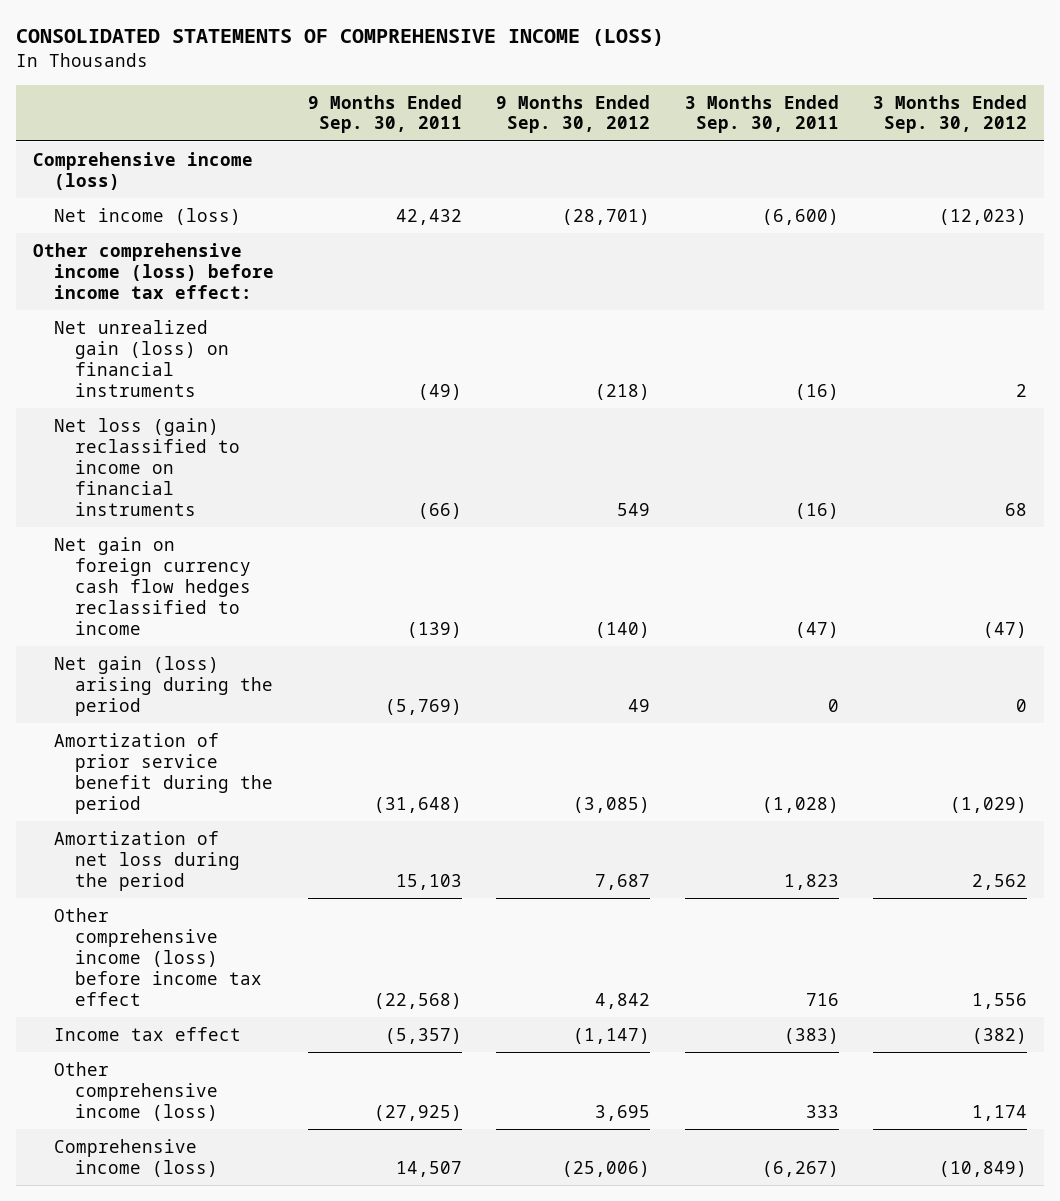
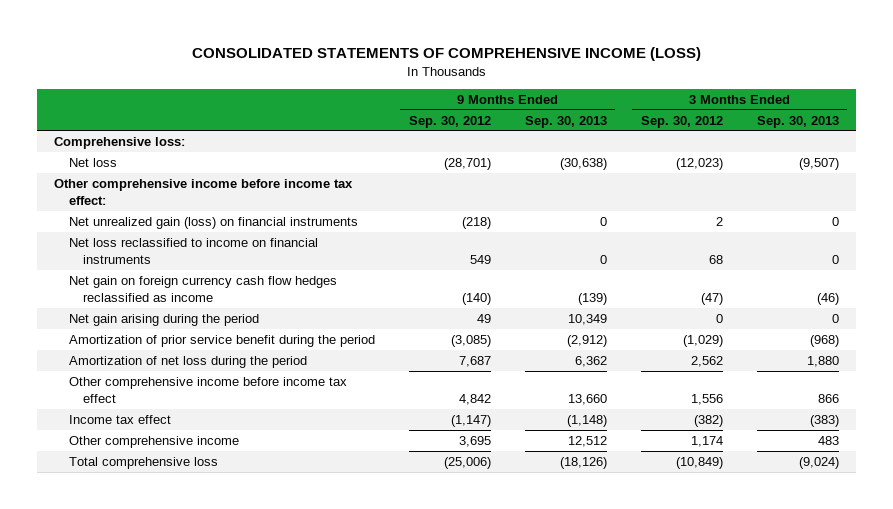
- | 9 Months Ended Sep. 30, 2011 | 9 Months Ended Sep. 30, 2012 | 3 Months Ended Sep. 30, 2011 | 3 Months Ended Sep. 30, 2012
+ | 9 Months Ended Sep. 30, 2012 | 9 Months Ended Sep. 30, 2013 | 3 Months Ended Sep. 30, 2012 | 3 Months Ended Sep. 30, 2013
- Comprehensive income (loss)
- Net income (loss) | 42,432 | (28,701) | (6,600) | (12,023)
- Other comprehensive income (loss) before income tax effect:
+ Comprehensive loss:
+ Net loss | (28,701) | (30,638) | (12,023) | (9,507)
+ Other comprehensive income before income tax effect:
- Net loss (gain) reclassified to income on financial instruments | (66) | 549 | (16) | 68
- Net gain on foreign currency cash flow hedges reclassified to income | (139) | (140) | (47) | (47)
- Net gain (loss) arising during the period | (5,769) | 49 | 0 | 0
+ Net loss reclassified to income on financial instruments | 549 | 0 | 68 | 0
+ Net gain on foreign currency cash flow hedges reclassified as income | (140) | (139) | (47) | (46)
+ Net gain arising during the period | 49 | 10,349 | 0 | 0
- Other comprehensive income (loss) before income tax effect | (22,568) | 4,842 | 716 | 1,556
+ Other comprehensive income before income tax effect | 4,842 | 13,660 | 1,556 | 866
- Other comprehensive income (loss) | (27,925) | 3,695 | 333 | 1,174
- Comprehensive income (loss) | 14,507 | (25,006) | (6,267) | (10,849)
+ Other comprehensive income | 3,695 | 12,512 | 1,174 | 483
+ Total comprehensive loss | (25,006) | (18,126) | (10,849) | (9,024)

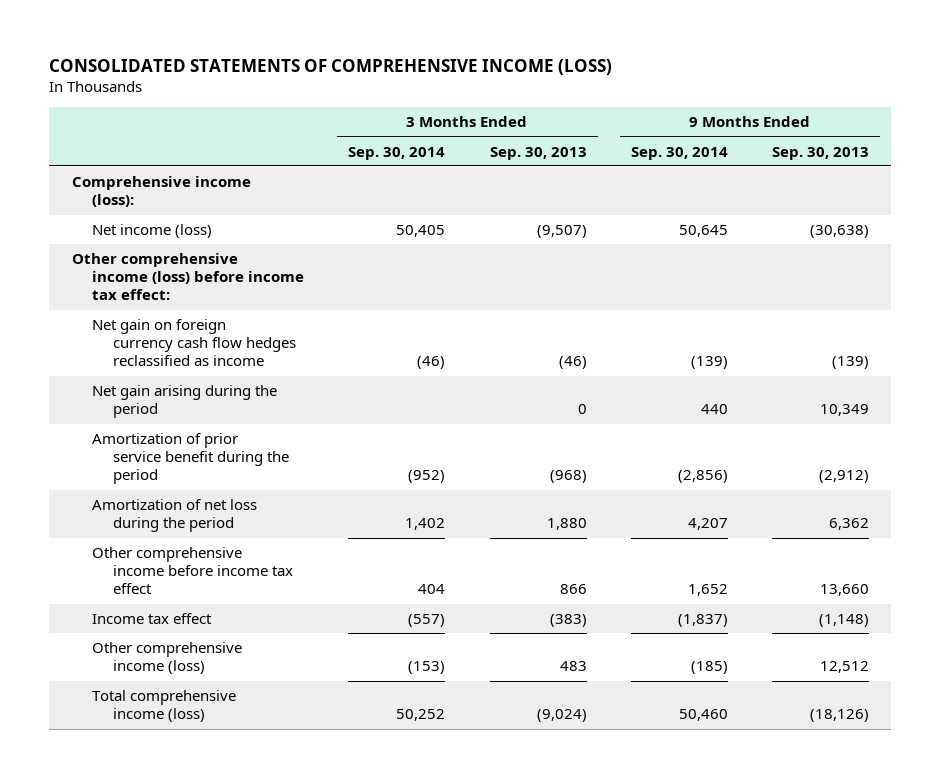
- | 9 Months Ended Sep. 30, 2012 | 9 Months Ended Sep. 30, 2013 | 3 Months Ended Sep. 30, 2012 | 3 Months Ended Sep. 30, 2013
+ | 3 Months Ended Sep. 30, 2014 | 3 Months Ended Sep. 30, 2013 | 9 Months Ended Sep. 30, 2014 | 9 Months Ended Sep. 30, 2013
- Comprehensive loss:
- Net loss | (28,701) | (30,638) | (12,023) | (9,507)
- Other comprehensive income before income tax effect:
- Net unrealized gain (loss) on financial instruments | (218) | 0 | 2 | 0
- Net loss reclassified to income on financial instruments | 549 | 0 | 68 | 0
+ Comprehensive income (loss):
+ Net income (loss) | 50,405 | (9,507) | 50,645 | (30,638)
+ Other comprehensive income (loss) before income tax effect:
- Other comprehensive income | 3,695 | 12,512 | 1,174 | 483
- Total comprehensive loss | (25,006) | (18,126) | (10,849) | (9,024)
+ Other comprehensive income (loss) | (153) | 483 | (185) | 12,512
+ Total comprehensive income (loss) | 50,252 | (9,024) | 50,460 | (18,126)

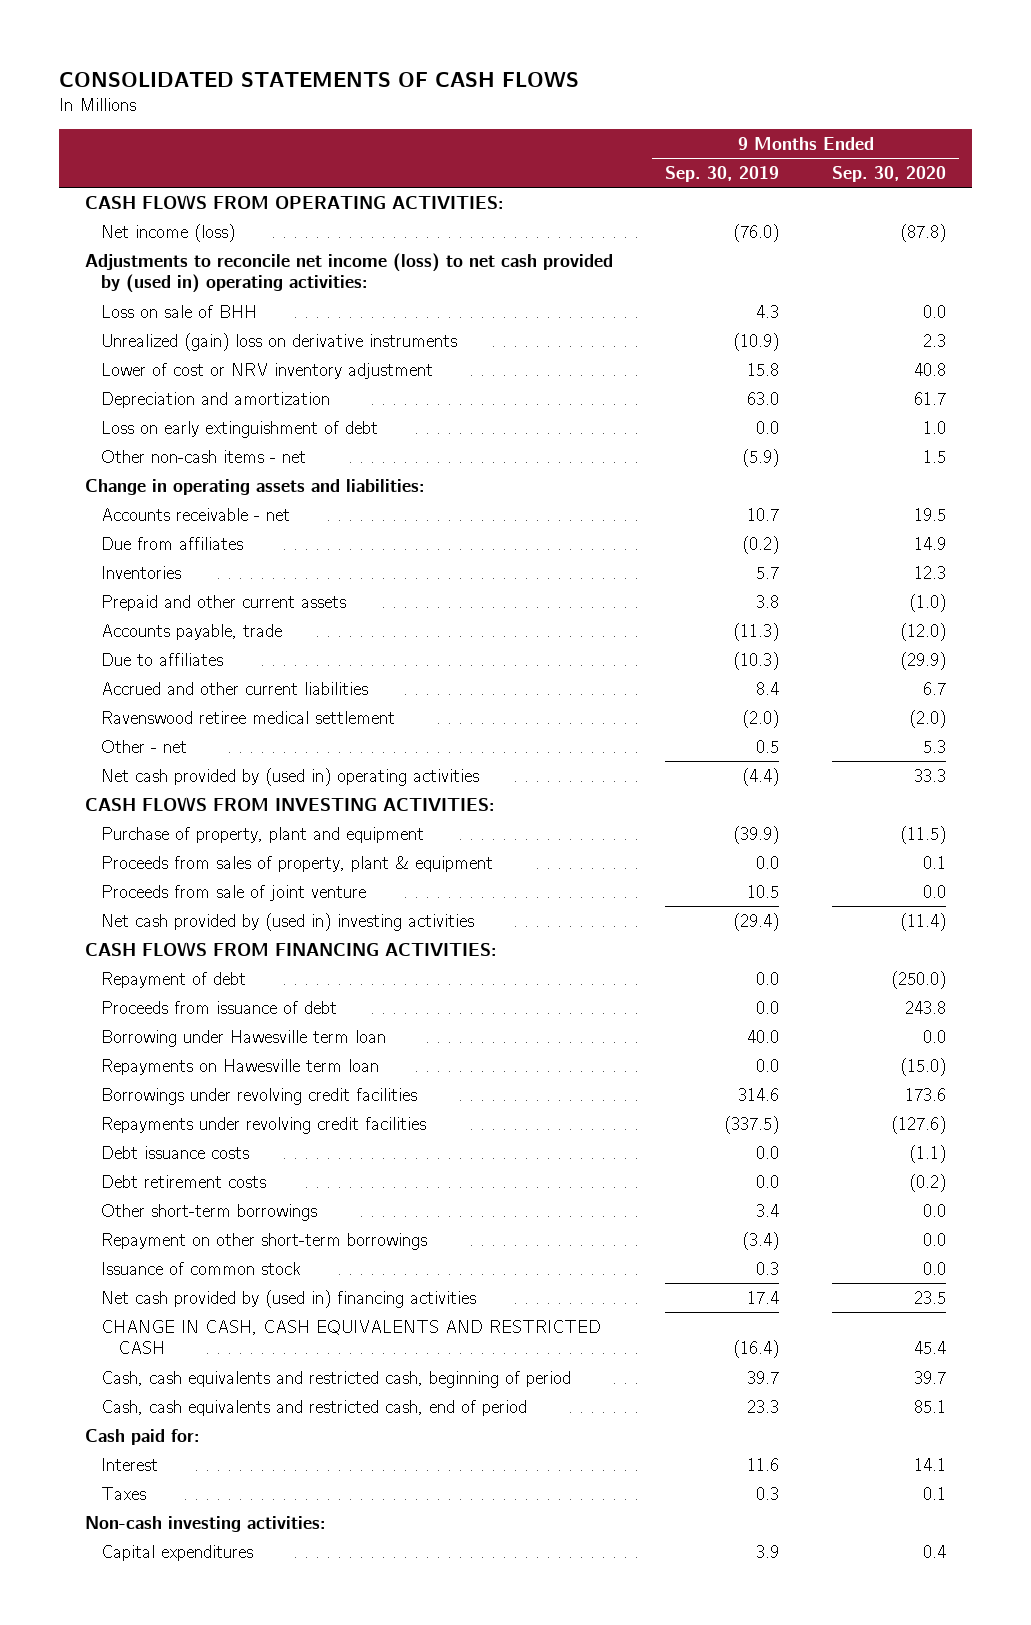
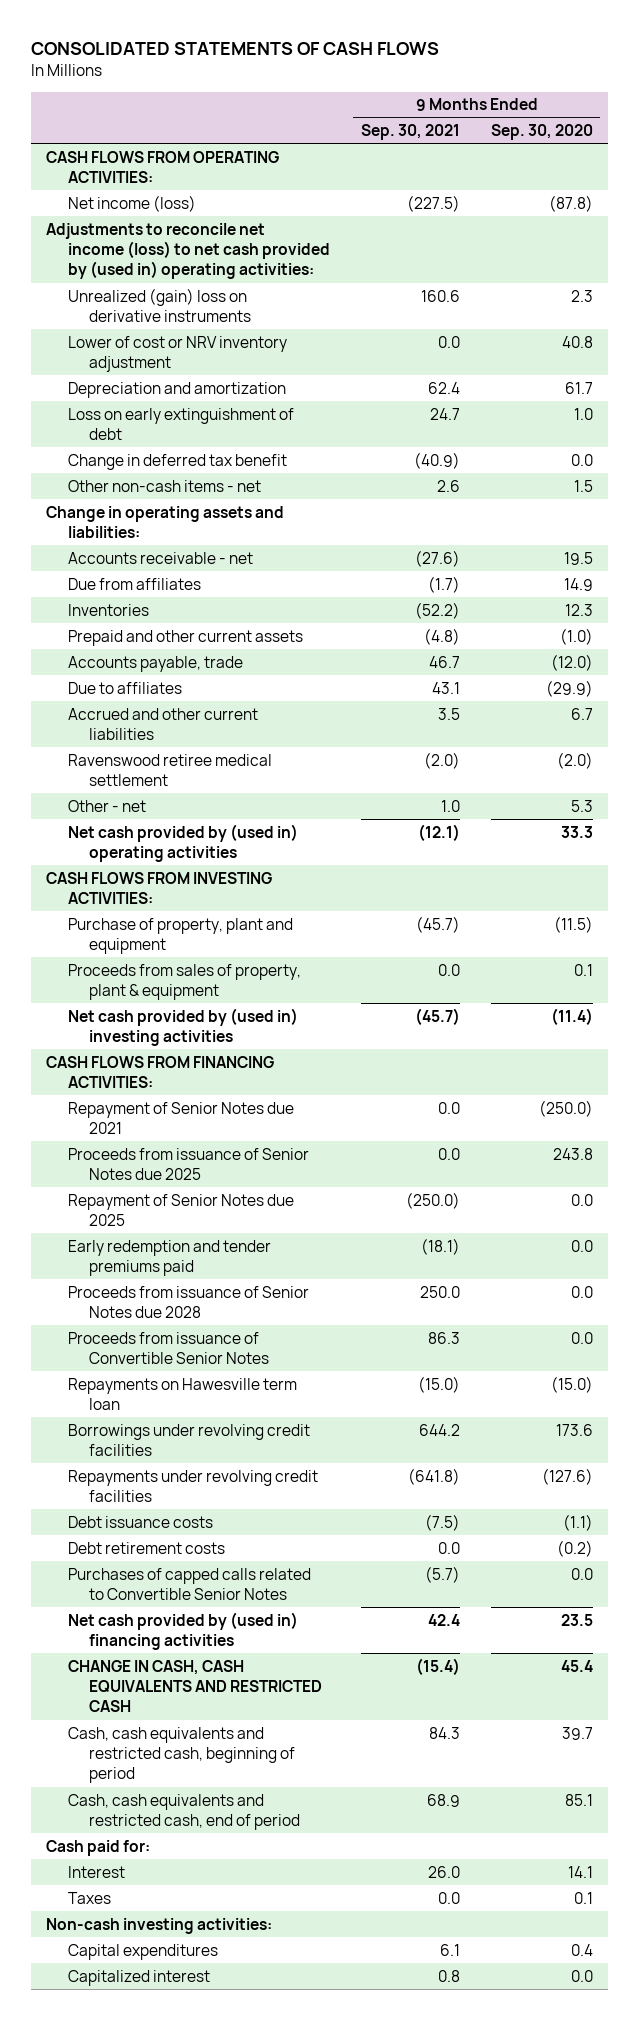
- | 9 Months Ended Sep. 30, 2019 | 9 Months Ended Sep. 30, 2020
+ | 9 Months Ended Sep. 30, 2021 | 9 Months Ended Sep. 30, 2020
- Loss on sale of BHH | 4.3 | 0.0
+ Change in deferred tax benefit | (40.9) | 0.0
- Proceeds from sale of joint venture | 10.5 | 0.0
- Repayment of debt | 0.0 | (250.0)
- Proceeds from issuance of debt | 0.0 | 243.8
- Borrowing under Hawesville term loan | 40.0 | 0.0
+ Repayment of Senior Notes due 2021 | 0.0 | (250.0)
+ Proceeds from issuance of Senior Notes due 2025 | 0.0 | 243.8
+ Repayment of Senior Notes due 2025 | (250.0) | 0.0
+ Early redemption and tender premiums paid | (18.1) | 0.0
+ Proceeds from issuance of Senior Notes due 2028 | 250.0 | 0.0
+ Proceeds from issuance of Convertible Senior Notes | 86.3 | 0.0
- Other short-term borrowings | 3.4 | 0.0
- Repayment on other short-term borrowings | (3.4) | 0.0
- Issuance of common stock | 0.3 | 0.0
+ Purchases of capped calls related to Convertible Senior Notes | (5.7) | 0.0
+ Capitalized interest | 0.8 | 0.0

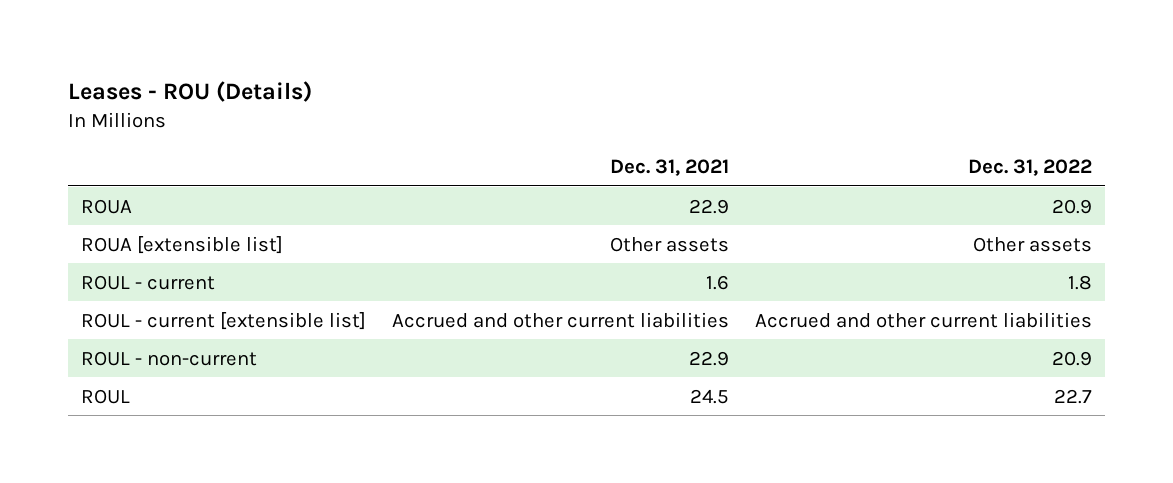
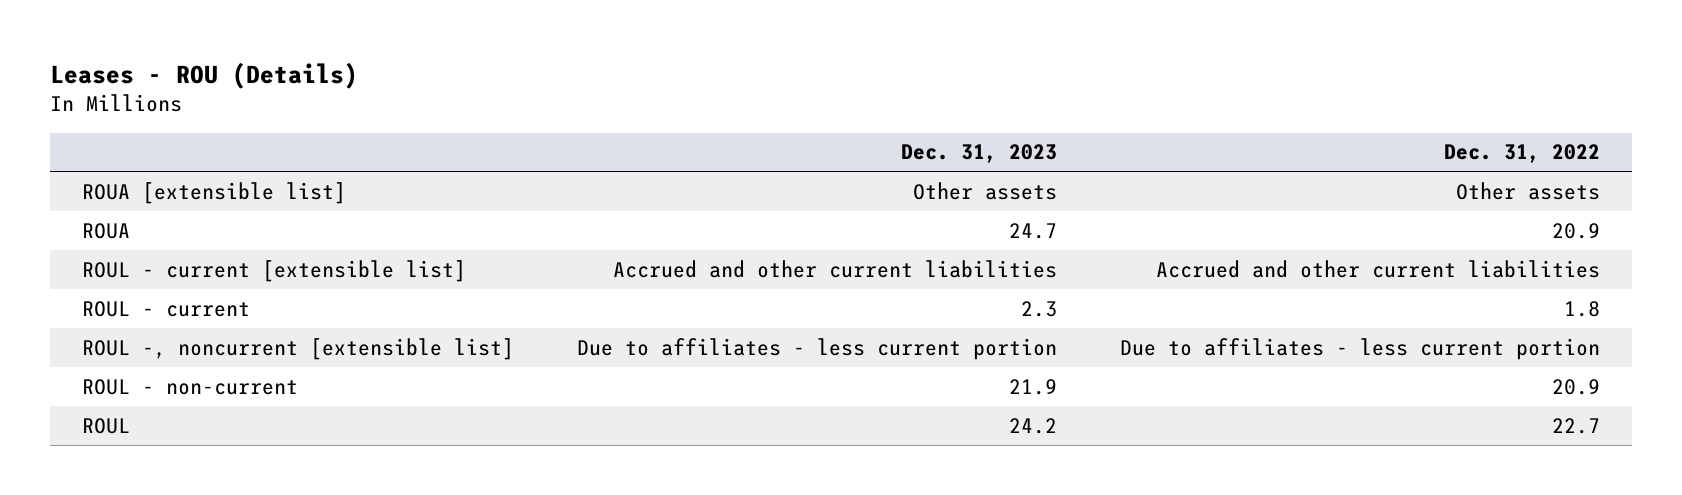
- | Dec. 31, 2021 | Dec. 31, 2022
+ | Dec. 31, 2023 | Dec. 31, 2022
moved down: ROUA | 24.7 | 20.9
moved down: ROUL - current | 2.3 | 1.8
+ ROUL -, noncurrent [extensible list] | Due to affiliates - less current portion | Due to affiliates - less current portion

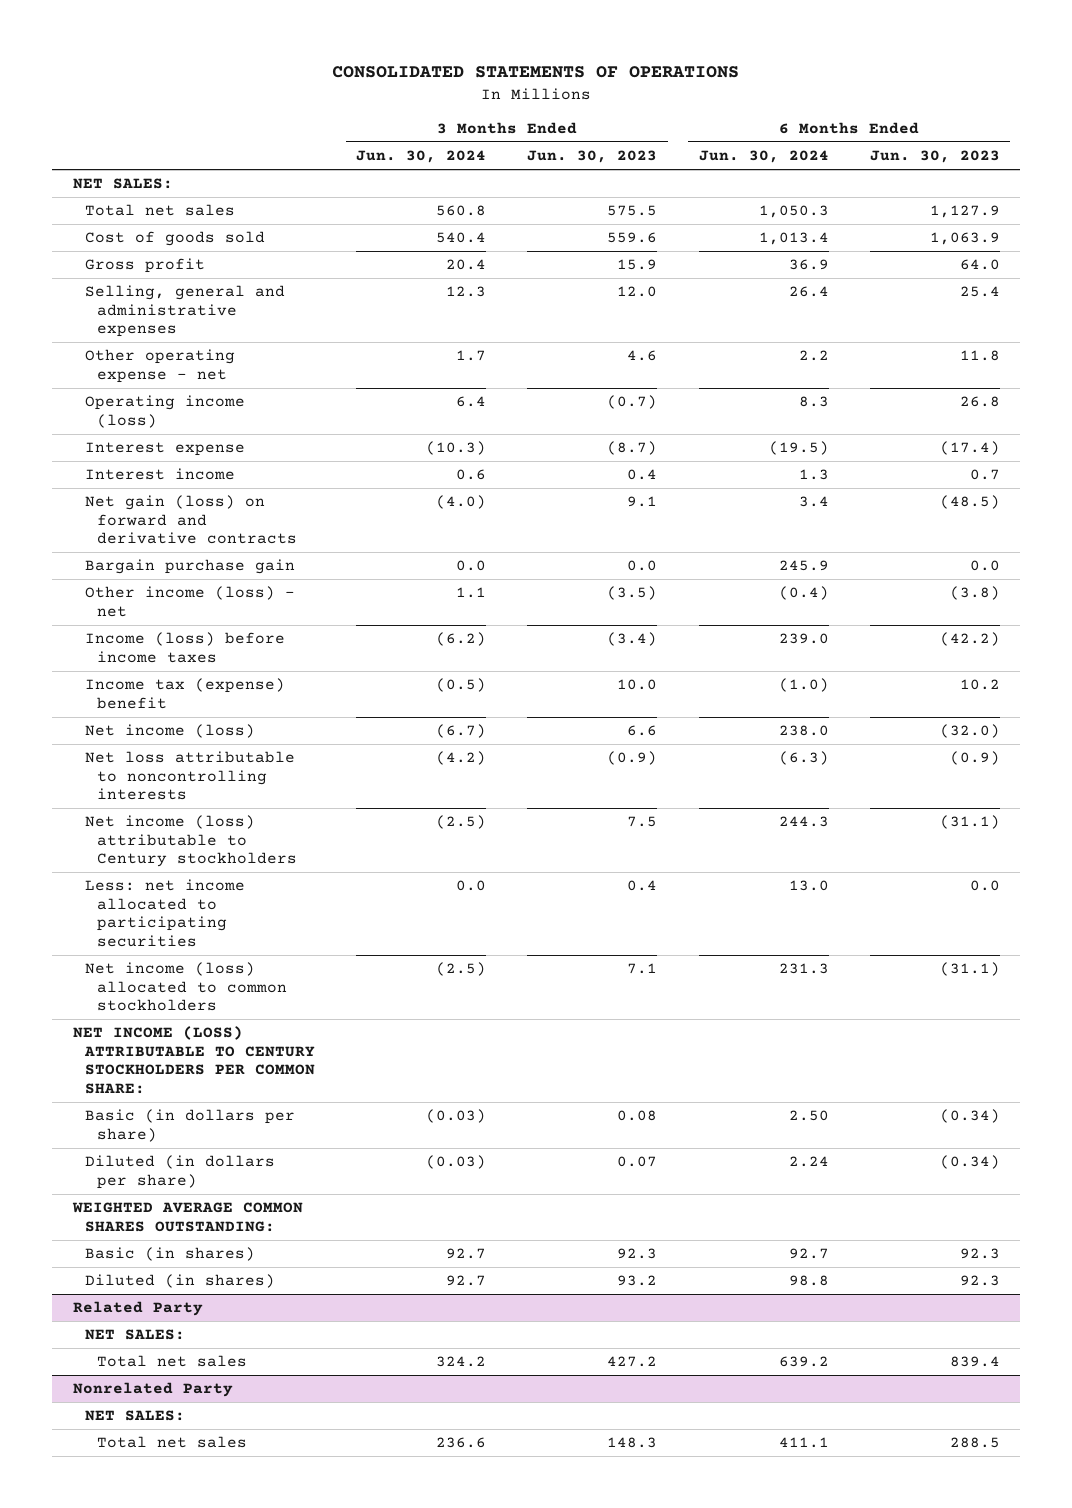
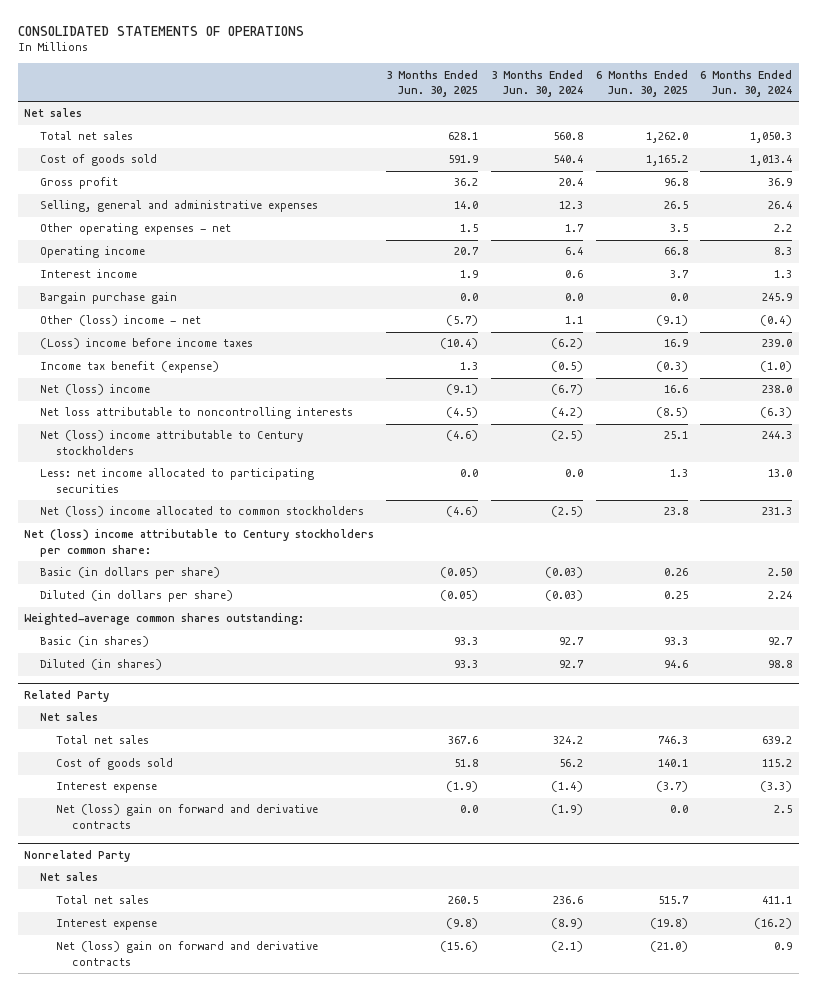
- | 3 Months Ended Jun. 30, 2024 | 3 Months Ended Jun. 30, 2023 | 6 Months Ended Jun. 30, 2024 | 6 Months Ended Jun. 30, 2023
+ | 3 Months Ended Jun. 30, 2025 | 3 Months Ended Jun. 30, 2024 | 6 Months Ended Jun. 30, 2025 | 6 Months Ended Jun. 30, 2024
- NET SALES:
+ Net sales
- Other operating expense - net | 1.7 | 4.6 | 2.2 | 11.8
- Operating income (loss) | 6.4 | (0.7) | 8.3 | 26.8
- Interest expense | (10.3) | (8.7) | (19.5) | (17.4)
+ Other operating expenses - net | 1.5 | 1.7 | 3.5 | 2.2
+ Operating income | 20.7 | 6.4 | 66.8 | 8.3
- Net gain (loss) on forward and derivative contracts | (4.0) | 9.1 | 3.4 | (48.5)
- Other income (loss) - net | 1.1 | (3.5) | (0.4) | (3.8)
- Income (loss) before income taxes | (6.2) | (3.4) | 239.0 | (42.2)
- Income tax (expense) benefit | (0.5) | 10.0 | (1.0) | 10.2
- Net income (loss) | (6.7) | 6.6 | 238.0 | (32.0)
+ Other (loss) income - net | (5.7) | 1.1 | (9.1) | (0.4)
+ (Loss) income before income taxes | (10.4) | (6.2) | 16.9 | 239.0
+ Income tax benefit (expense) | 1.3 | (0.5) | (0.3) | (1.0)
+ Net (loss) income | (9.1) | (6.7) | 16.6 | 238.0
- Net income (loss) attributable to Century stockholders | (2.5) | 7.5 | 244.3 | (31.1)
+ Net (loss) income attributable to Century stockholders | (4.6) | (2.5) | 25.1 | 244.3
- Net income (loss) allocated to common stockholders | (2.5) | 7.1 | 231.3 | (31.1)
- NET INCOME (LOSS) ATTRIBUTABLE TO CENTURY STOCKHOLDERS PER COMMON SHARE:
+ Net (loss) income allocated to common stockholders | (4.6) | (2.5) | 23.8 | 231.3
+ Net (loss) income attributable to Century stockholders per common share:
- WEIGHTED AVERAGE COMMON SHARES OUTSTANDING:
+ Weighted-average common shares outstanding:
@ Related Party
- NET SALES:
+ Net sales
+ Cost of goods sold | 51.8 | 56.2 | 140.1 | 115.2
+ Interest expense | (1.9) | (1.4) | (3.7) | (3.3)
+ Net (loss) gain on forward and derivative contracts | 0.0 | (1.9) | 0.0 | 2.5
@ Nonrelated Party
- NET SALES:
+ Net sales
+ Interest expense | (9.8) | (8.9) | (19.8) | (16.2)
+ Net (loss) gain on forward and derivative contracts | (15.6) | (2.1) | (21.0) | 0.9

